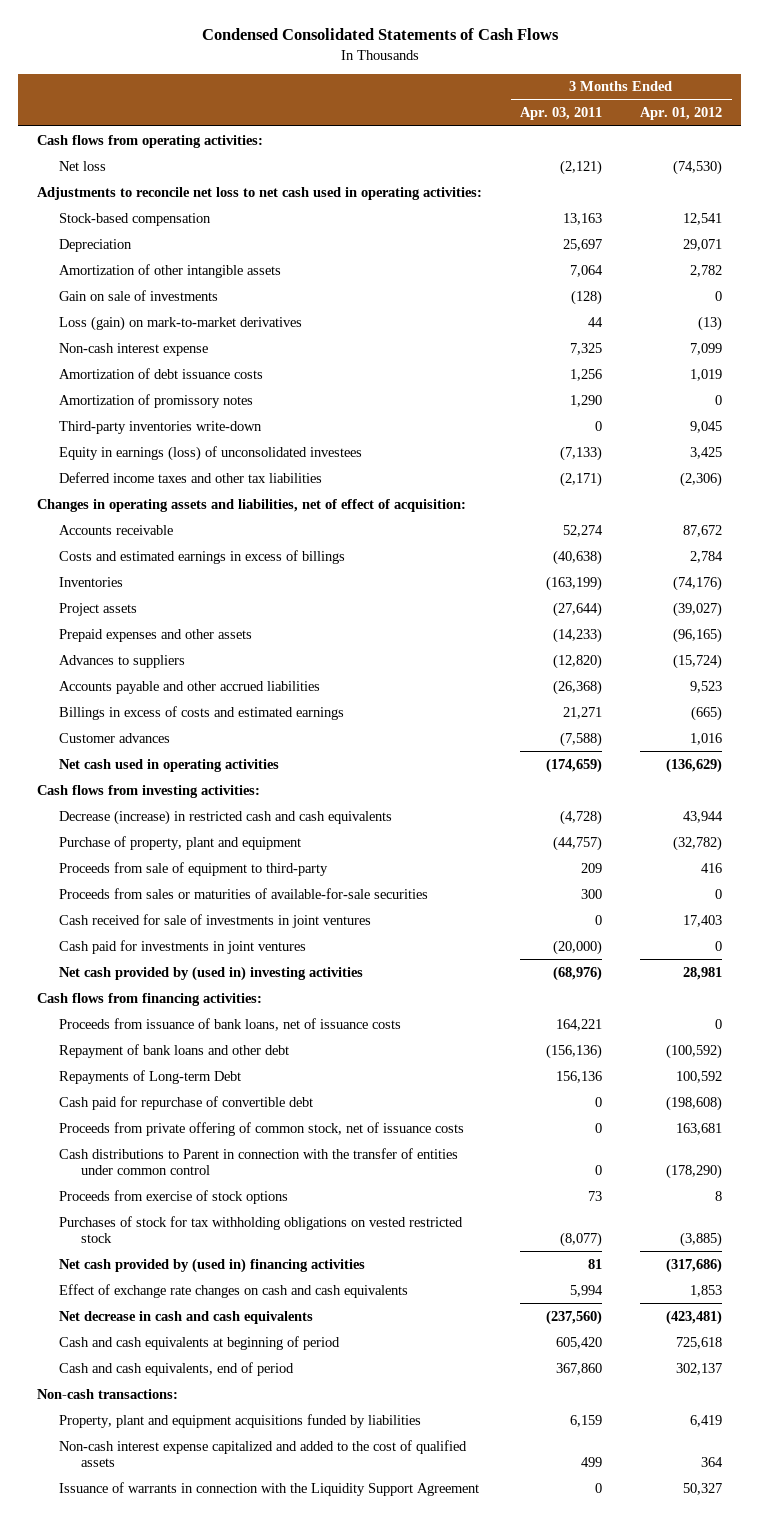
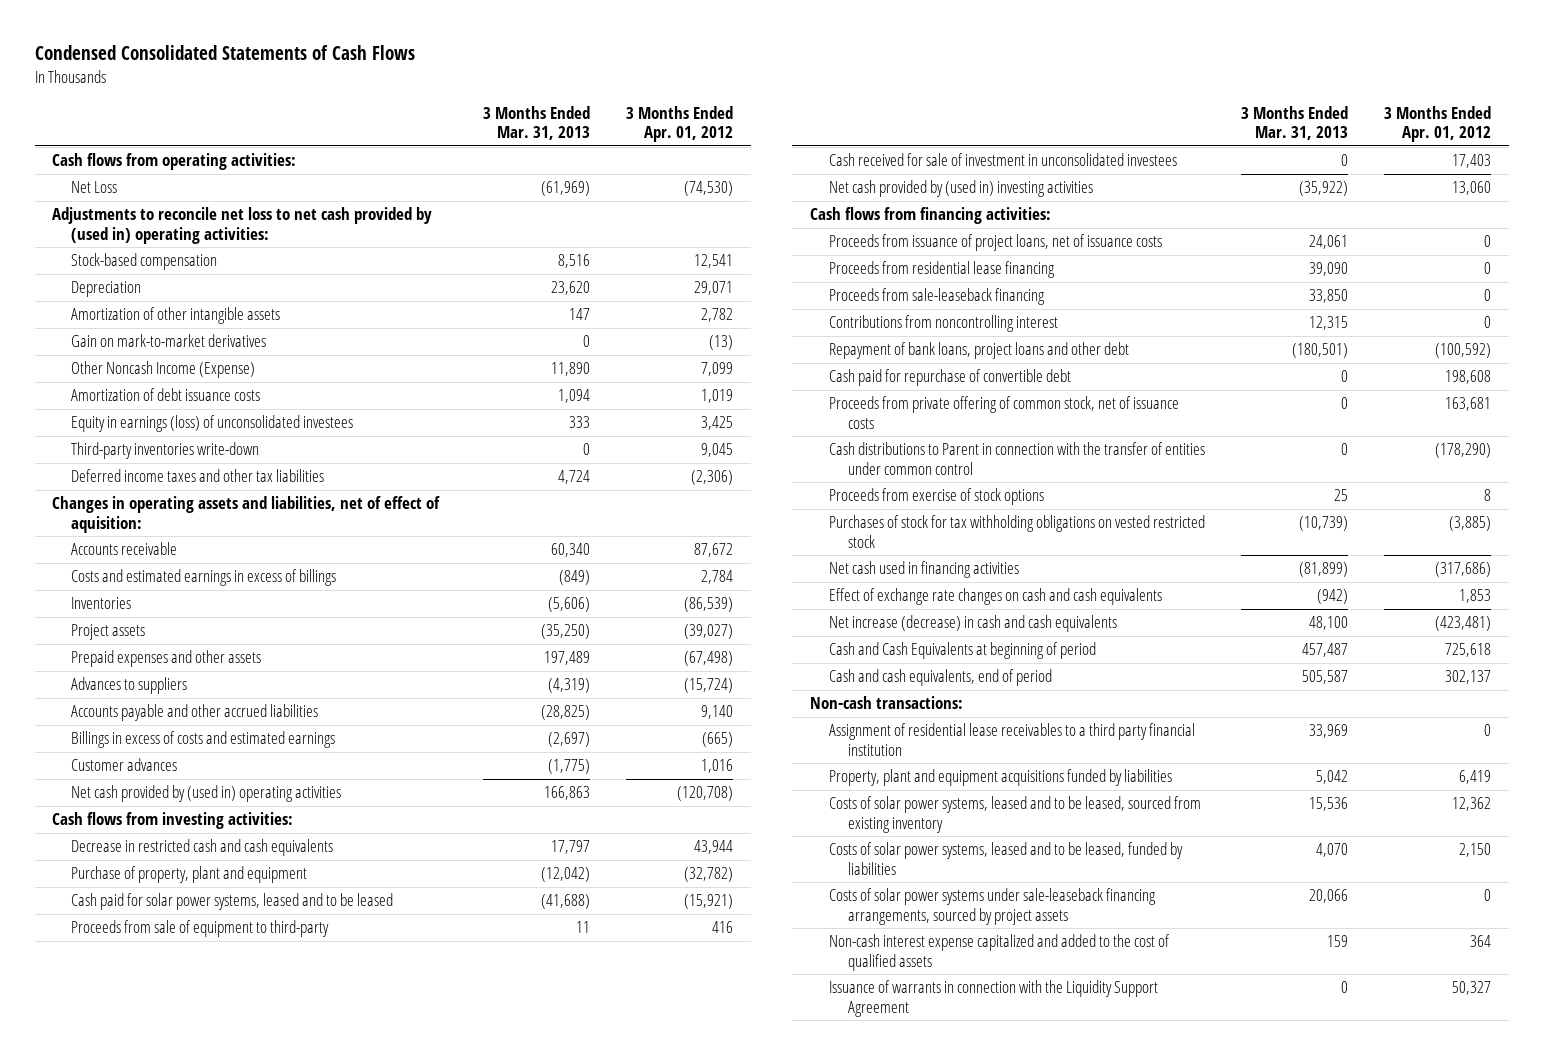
- | 3 Months Ended Apr. 03, 2011 | 3 Months Ended Apr. 01, 2012
+ | 3 Months Ended Mar. 31, 2013 | 3 Months Ended Apr. 01, 2012
- Net loss | (2,121) | (74,530)
- Adjustments to reconcile net loss to net cash used in operating activities:
+ Net Loss | (61,969) | (74,530)
+ Adjustments to reconcile net loss to net cash provided by (used in) operating activities:
- Gain on sale of investments | (128) | 0
- Loss (gain) on mark-to-market derivatives | 44 | (13)
- Non-cash interest expense | 7,325 | 7,099
+ Gain on mark-to-market derivatives | 0 | (13)
+ Other Noncash Income (Expense) | 11,890 | 7,099
- Amortization of promissory notes | 1,290 | 0
moved down: Third-party inventories write-down | 0 | 9,045
- Changes in operating assets and liabilities, net of effect of acquisition:
+ Changes in operating assets and liabilities, net of effect of aquisition:
- Inventories | (163,199) | (74,176)
+ Inventories | (5,606) | (86,539)
- Prepaid expenses and other assets | (14,233) | (96,165)
+ Prepaid expenses and other assets | 197,489 | (67,498)
- Accounts payable and other accrued liabilities | (26,368) | 9,523
+ Accounts payable and other accrued liabilities | (28,825) | 9,140
- Net cash used in operating activities | (174,659) | (136,629)
+ Net cash provided by (used in) operating activities | 166,863 | (120,708)
- Decrease (increase) in restricted cash and cash equivalents | (4,728) | 43,944
+ Decrease in restricted cash and cash equivalents | 17,797 | 43,944
+ Cash paid for solar power systems, leased and to be leased | (41,688) | (15,921)
- Proceeds from sales or maturities of available-for-sale securities | 300 | 0
- Cash received for sale of investments in joint ventures | 0 | 17,403
- Cash paid for investments in joint ventures | (20,000) | 0
- Net cash provided by (used in) investing activities | (68,976) | 28,981
+ Cash received for sale of investment in unconsolidated investees | 0 | 17,403
+ Net cash provided by (used in) investing activities | (35,922) | 13,060
- Proceeds from issuance of bank loans, net of issuance costs | 164,221 | 0
- Repayment of bank loans and other debt | (156,136) | (100,592)
- Repayments of Long-term Debt | 156,136 | 100,592
- Cash paid for repurchase of convertible debt | 0 | (198,608)
+ Proceeds from issuance of project loans, net of issuance costs | 24,061 | 0
+ Proceeds from residential lease financing | 39,090 | 0
+ Proceeds from sale-leaseback financing | 33,850 | 0
+ Contributions from noncontrolling interest | 12,315 | 0
+ Repayment of bank loans, project loans and other debt | (180,501) | (100,592)
+ Cash paid for repurchase of convertible debt | 0 | 198,608
- Net cash provided by (used in) financing activities | 81 | (317,686)
+ Net cash used in financing activities | (81,899) | (317,686)
- Net decrease in cash and cash equivalents | (237,560) | (423,481)
- Cash and cash equivalents at beginning of period | 605,420 | 725,618
+ Net increase (decrease) in cash and cash equivalents | 48,100 | (423,481)
+ Cash and Cash Equivalents at beginning of period | 457,487 | 725,618
+ Assignment of residential lease receivables to a third party financial institution | 33,969 | 0
+ Costs of solar power systems, leased and to be leased, sourced from existing inventory | 15,536 | 12,362
+ Costs of solar power systems, leased and to be leased, funded by liabilities | 4,070 | 2,150
+ Costs of solar power systems under sale-leaseback financing arrangements, sourced by project assets | 20,066 | 0

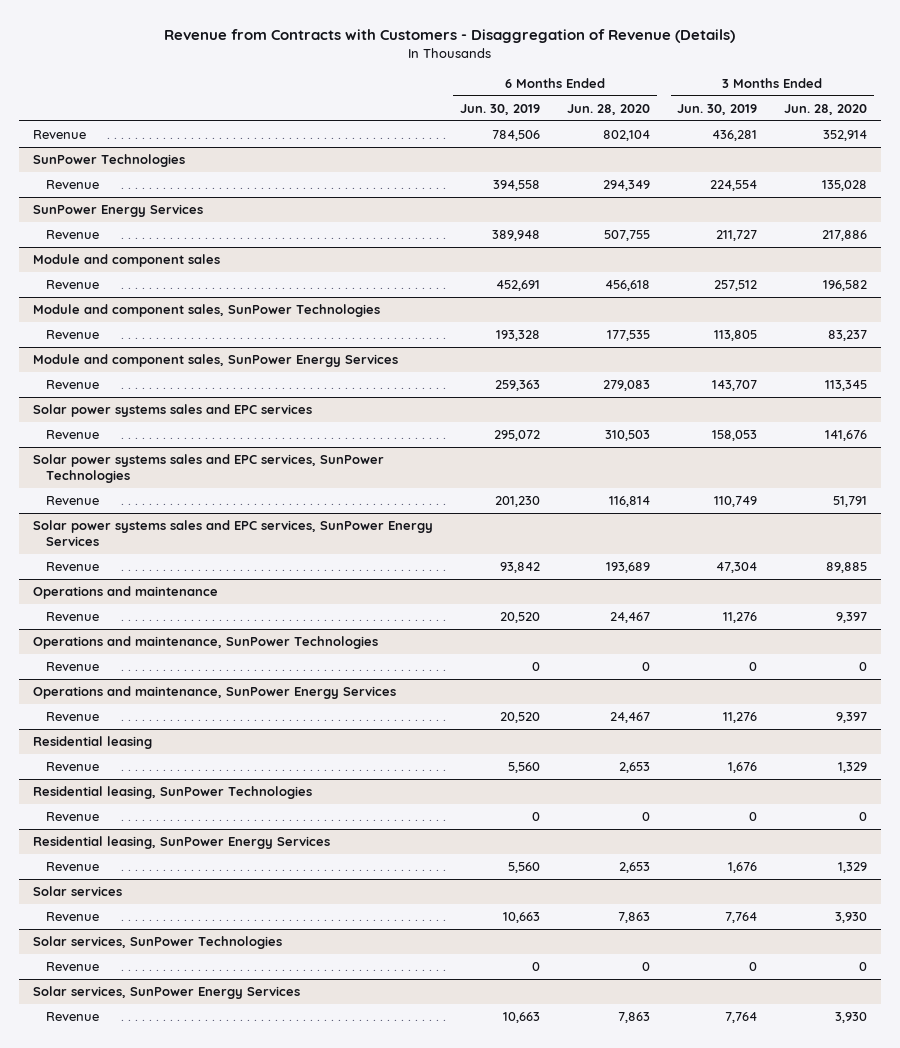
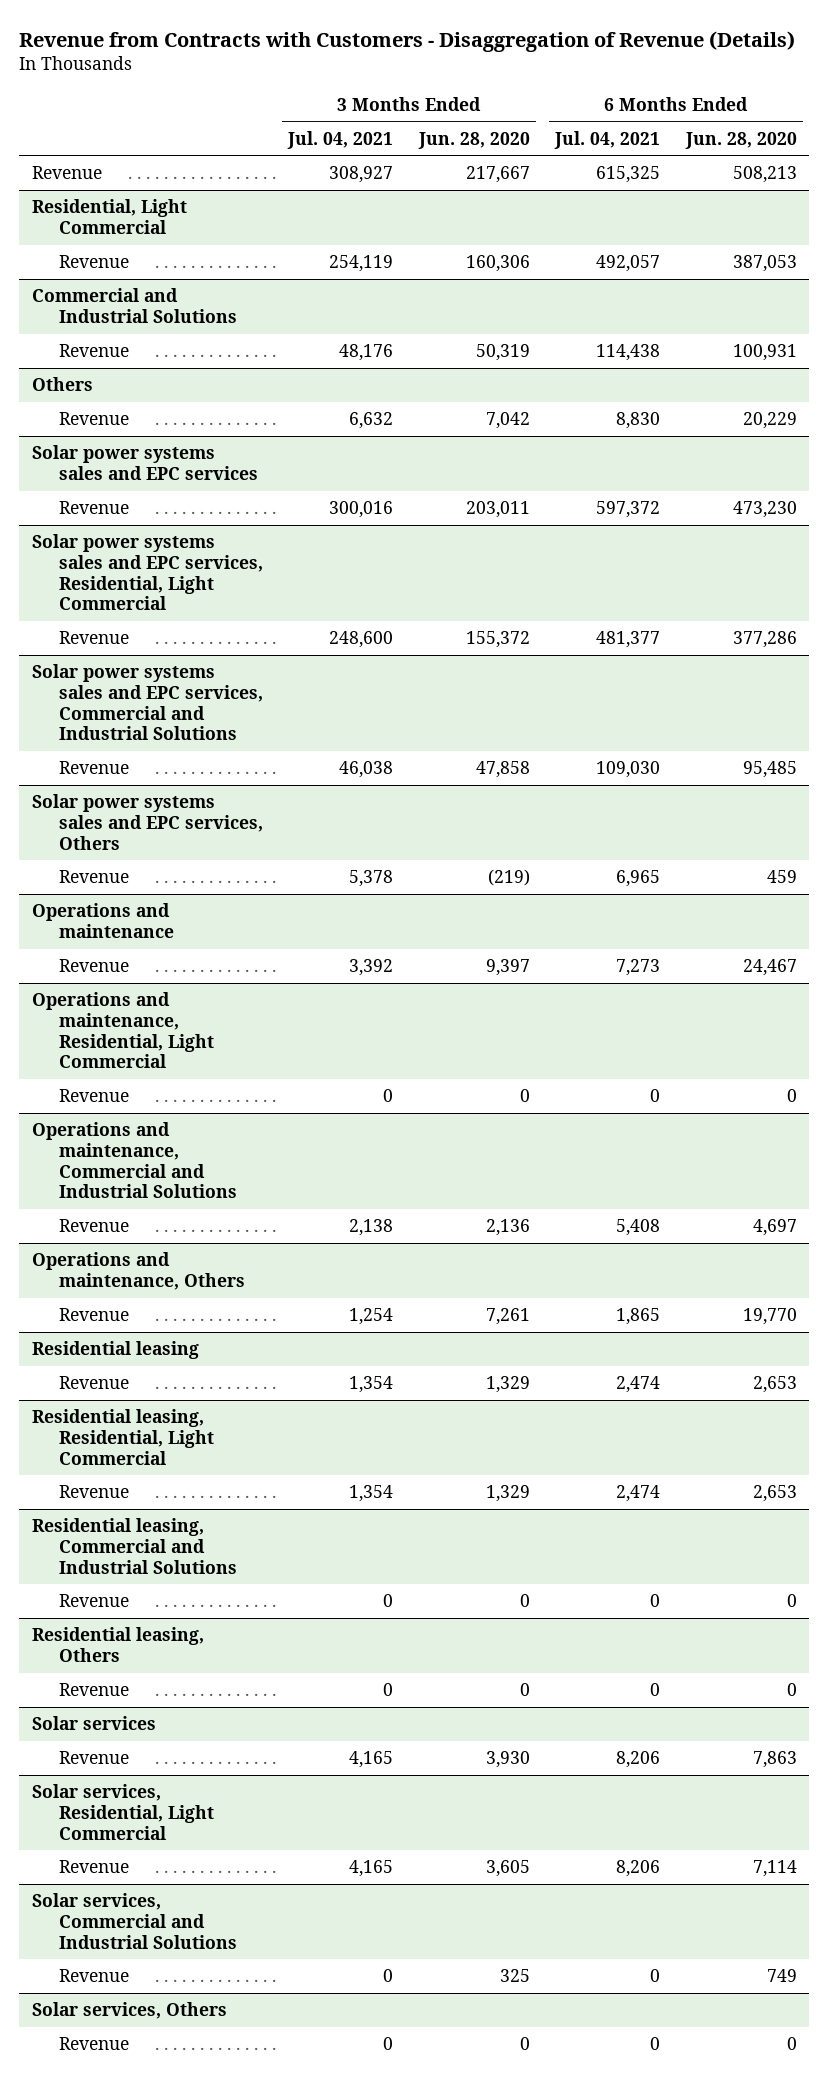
- | 6 Months Ended Jun. 30, 2019 | 6 Months Ended Jun. 28, 2020 | 3 Months Ended Jun. 30, 2019 | 3 Months Ended Jun. 28, 2020
+ | 3 Months Ended Jul. 04, 2021 | 3 Months Ended Jun. 28, 2020 | 6 Months Ended Jul. 04, 2021 | 6 Months Ended Jun. 28, 2020
- Revenue | 784,506 | 802,104 | 436,281 | 352,914
- SunPower Technologies
- Revenue | 394,558 | 294,349 | 224,554 | 135,028
- SunPower Energy Services
- Revenue | 389,948 | 507,755 | 211,727 | 217,886
- Module and component sales
- Revenue | 452,691 | 456,618 | 257,512 | 196,582
- Module and component sales, SunPower Technologies
- Revenue | 193,328 | 177,535 | 113,805 | 83,237
- Module and component sales, SunPower Energy Services
- Revenue | 259,363 | 279,083 | 143,707 | 113,345
+ Revenue | 308,927 | 217,667 | 615,325 | 508,213
+ Residential, Light Commercial
+ Revenue | 254,119 | 160,306 | 492,057 | 387,053
+ Commercial and Industrial Solutions
+ Revenue | 48,176 | 50,319 | 114,438 | 100,931
+ Others
+ Revenue | 6,632 | 7,042 | 8,830 | 20,229
@ Solar power systems sales and EPC services
- Revenue | 295,072 | 310,503 | 158,053 | 141,676
- Solar power systems sales and EPC services, SunPower Technologies
- Revenue | 201,230 | 116,814 | 110,749 | 51,791
- Solar power systems sales and EPC services, SunPower Energy Services
- Revenue | 93,842 | 193,689 | 47,304 | 89,885
@ Solar power systems sales and EPC services
+ Revenue | 300,016 | 203,011 | 597,372 | 473,230
+ Solar power systems sales and EPC services, Residential, Light Commercial
+ Revenue | 248,600 | 155,372 | 481,377 | 377,286
+ Solar power systems sales and EPC services, Commercial and Industrial Solutions
+ Revenue | 46,038 | 47,858 | 109,030 | 95,485
+ Solar power systems sales and EPC services, Others
+ Revenue | 5,378 | (219) | 6,965 | 459
- Operations and maintenance, SunPower Technologies
+ Operations and maintenance, Residential, Light Commercial
- Operations and maintenance, SunPower Energy Services
- Revenue | 20,520 | 24,467 | 11,276 | 9,397
+ Operations and maintenance, Commercial and Industrial Solutions
+ Revenue | 2,138 | 2,136 | 5,408 | 4,697
+ Operations and maintenance, Others
+ Revenue | 1,254 | 7,261 | 1,865 | 19,770
- Residential leasing, SunPower Technologies
- Revenue | 0 | 0 | 0 | 0
- Residential leasing, SunPower Energy Services
+ Residential leasing, Residential, Light Commercial
+ Residential leasing, Commercial and Industrial Solutions
+ Revenue | 0 | 0 | 0 | 0
+ Residential leasing, Others
+ Revenue | 0 | 0 | 0 | 0
- Solar services, SunPower Technologies
+ Solar services, Residential, Light Commercial
+ Revenue | 4,165 | 3,605 | 8,206 | 7,114
+ Solar services, Commercial and Industrial Solutions
+ Revenue | 0 | 325 | 0 | 749
+ Solar services, Others
- Solar services, SunPower Energy Services
- Revenue | 10,663 | 7,863 | 7,764 | 3,930

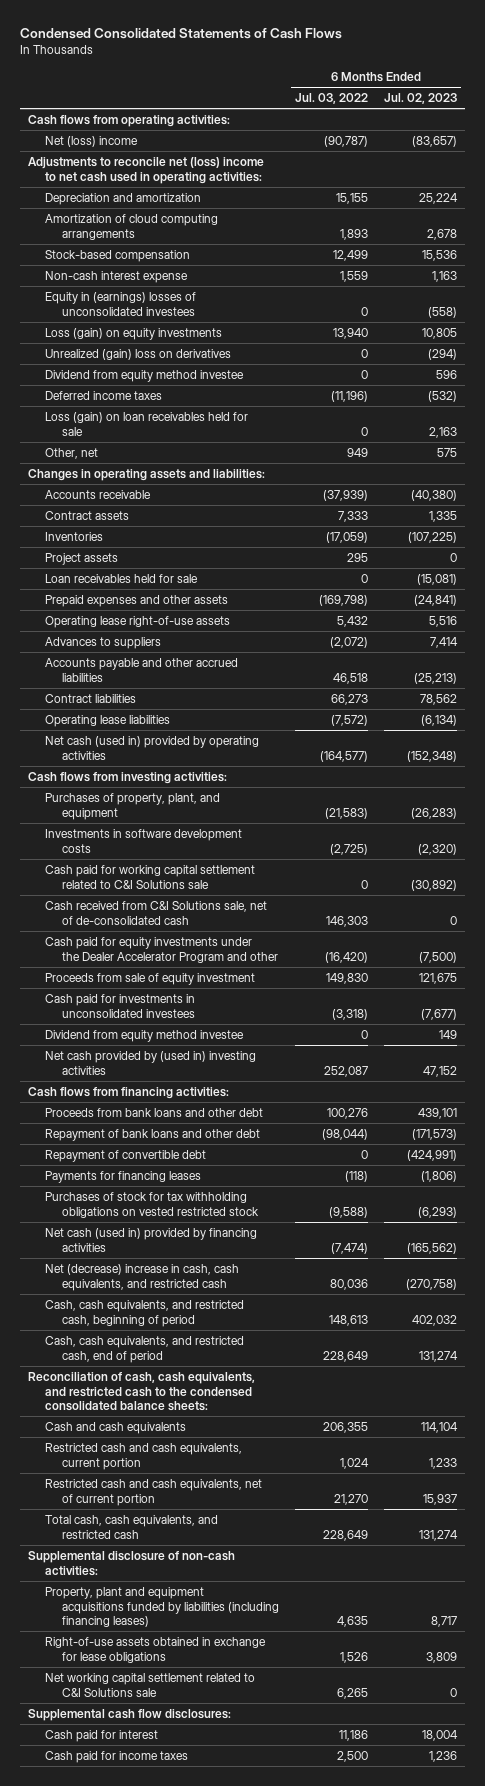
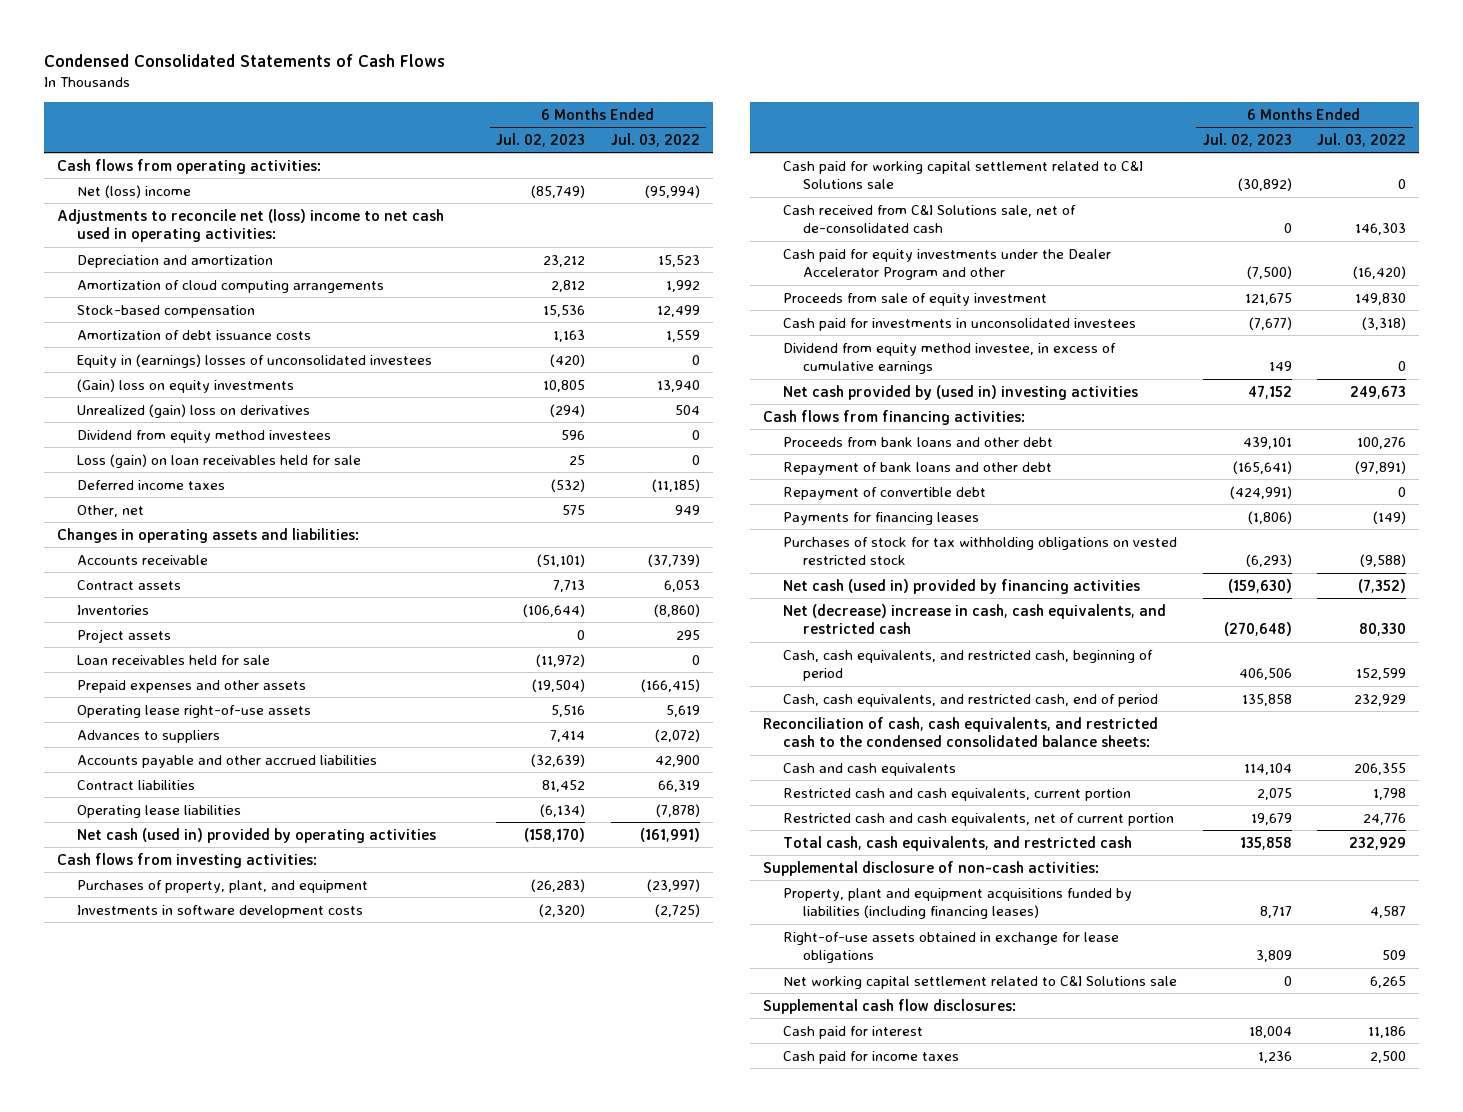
- | 6 Months Ended Jul. 03, 2022 | 6 Months Ended Jul. 02, 2023
+ | 6 Months Ended Jul. 02, 2023 | 6 Months Ended Jul. 03, 2022
- Net (loss) income | (90,787) | (83,657)
+ Net (loss) income | (85,749) | (95,994)
- Depreciation and amortization | 15,155 | 25,224
- Amortization of cloud computing arrangements | 1,893 | 2,678
+ Depreciation and amortization | 23,212 | 15,523
+ Amortization of cloud computing arrangements | 2,812 | 1,992
- Non-cash interest expense | 1,559 | 1,163
- Equity in (earnings) losses of unconsolidated investees | 0 | (558)
- Loss (gain) on equity investments | 13,940 | 10,805
- Unrealized (gain) loss on derivatives | 0 | (294)
- Dividend from equity method investee | 0 | 596
- Deferred income taxes | (11,196) | (532)
- Loss (gain) on loan receivables held for sale | 0 | 2,163
+ Amortization of debt issuance costs | 1,163 | 1,559
+ Equity in (earnings) losses of unconsolidated investees | (420) | 0
+ (Gain) loss on equity investments | 10,805 | 13,940
+ Unrealized (gain) loss on derivatives | (294) | 504
+ Dividend from equity method investees | 596 | 0
+ Loss (gain) on loan receivables held for sale | 25 | 0
+ Deferred income taxes | (532) | (11,185)
- Accounts receivable | (37,939) | (40,380)
- Contract assets | 7,333 | 1,335
- Inventories | (17,059) | (107,225)
+ Accounts receivable | (51,101) | (37,739)
+ Contract assets | 7,713 | 6,053
+ Inventories | (106,644) | (8,860)
- Loan receivables held for sale | 0 | (15,081)
- Prepaid expenses and other assets | (169,798) | (24,841)
- Operating lease right-of-use assets | 5,432 | 5,516
+ Loan receivables held for sale | (11,972) | 0
+ Prepaid expenses and other assets | (19,504) | (166,415)
+ Operating lease right-of-use assets | 5,516 | 5,619
- Accounts payable and other accrued liabilities | 46,518 | (25,213)
- Contract liabilities | 66,273 | 78,562
- Operating lease liabilities | (7,572) | (6,134)
- Net cash (used in) provided by operating activities | (164,577) | (152,348)
+ Accounts payable and other accrued liabilities | (32,639) | 42,900
+ Contract liabilities | 81,452 | 66,319
+ Operating lease liabilities | (6,134) | (7,878)
+ Net cash (used in) provided by operating activities | (158,170) | (161,991)
- Purchases of property, plant, and equipment | (21,583) | (26,283)
+ Purchases of property, plant, and equipment | (26,283) | (23,997)
- Dividend from equity method investee | 0 | 149
- Net cash provided by (used in) investing activities | 252,087 | 47,152
+ Dividend from equity method investee, in excess of cumulative earnings | 149 | 0
+ Net cash provided by (used in) investing activities | 47,152 | 249,673
- Repayment of bank loans and other debt | (98,044) | (171,573)
+ Repayment of bank loans and other debt | (165,641) | (97,891)
- Payments for financing leases | (118) | (1,806)
+ Payments for financing leases | (1,806) | (149)
- Net cash (used in) provided by financing activities | (7,474) | (165,562)
- Net (decrease) increase in cash, cash equivalents, and restricted cash | 80,036 | (270,758)
- Cash, cash equivalents, and restricted cash, beginning of period | 148,613 | 402,032
- Cash, cash equivalents, and restricted cash, end of period | 228,649 | 131,274
+ Net cash (used in) provided by financing activities | (159,630) | (7,352)
+ Net (decrease) increase in cash, cash equivalents, and restricted cash | (270,648) | 80,330
+ Cash, cash equivalents, and restricted cash, beginning of period | 406,506 | 152,599
+ Cash, cash equivalents, and restricted cash, end of period | 135,858 | 232,929
- Restricted cash and cash equivalents, current portion | 1,024 | 1,233
- Restricted cash and cash equivalents, net of current portion | 21,270 | 15,937
- Total cash, cash equivalents, and restricted cash | 228,649 | 131,274
+ Restricted cash and cash equivalents, current portion | 2,075 | 1,798
+ Restricted cash and cash equivalents, net of current portion | 19,679 | 24,776
+ Total cash, cash equivalents, and restricted cash | 135,858 | 232,929
- Property, plant and equipment acquisitions funded by liabilities (including financing leases) | 4,635 | 8,717
- Right-of-use assets obtained in exchange for lease obligations | 1,526 | 3,809
+ Property, plant and equipment acquisitions funded by liabilities (including financing leases) | 8,717 | 4,587
+ Right-of-use assets obtained in exchange for lease obligations | 3,809 | 509

